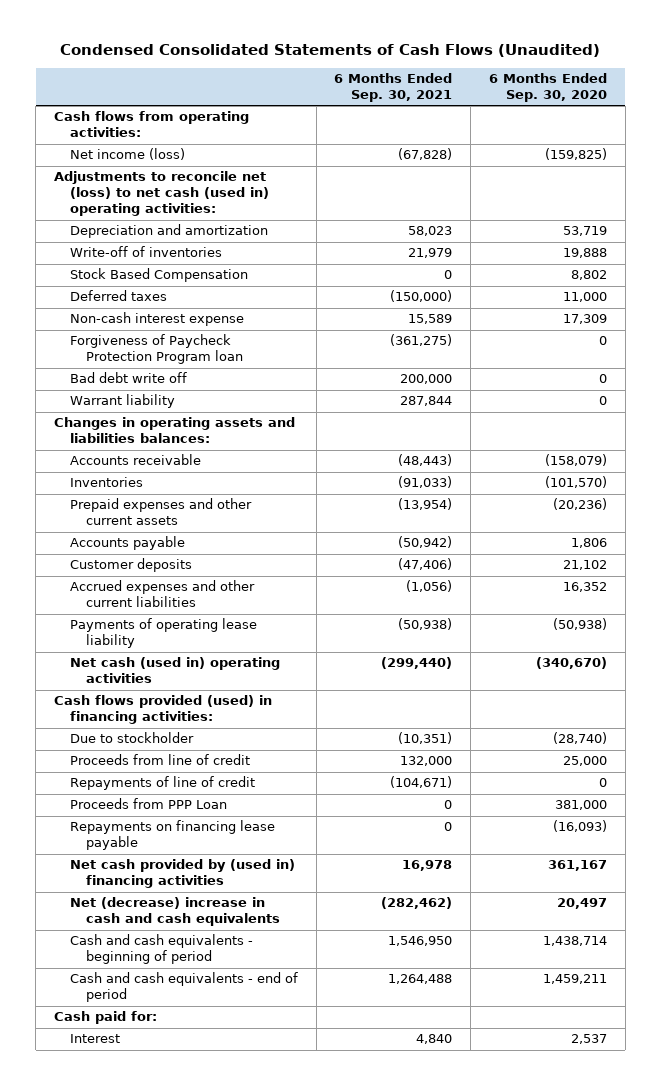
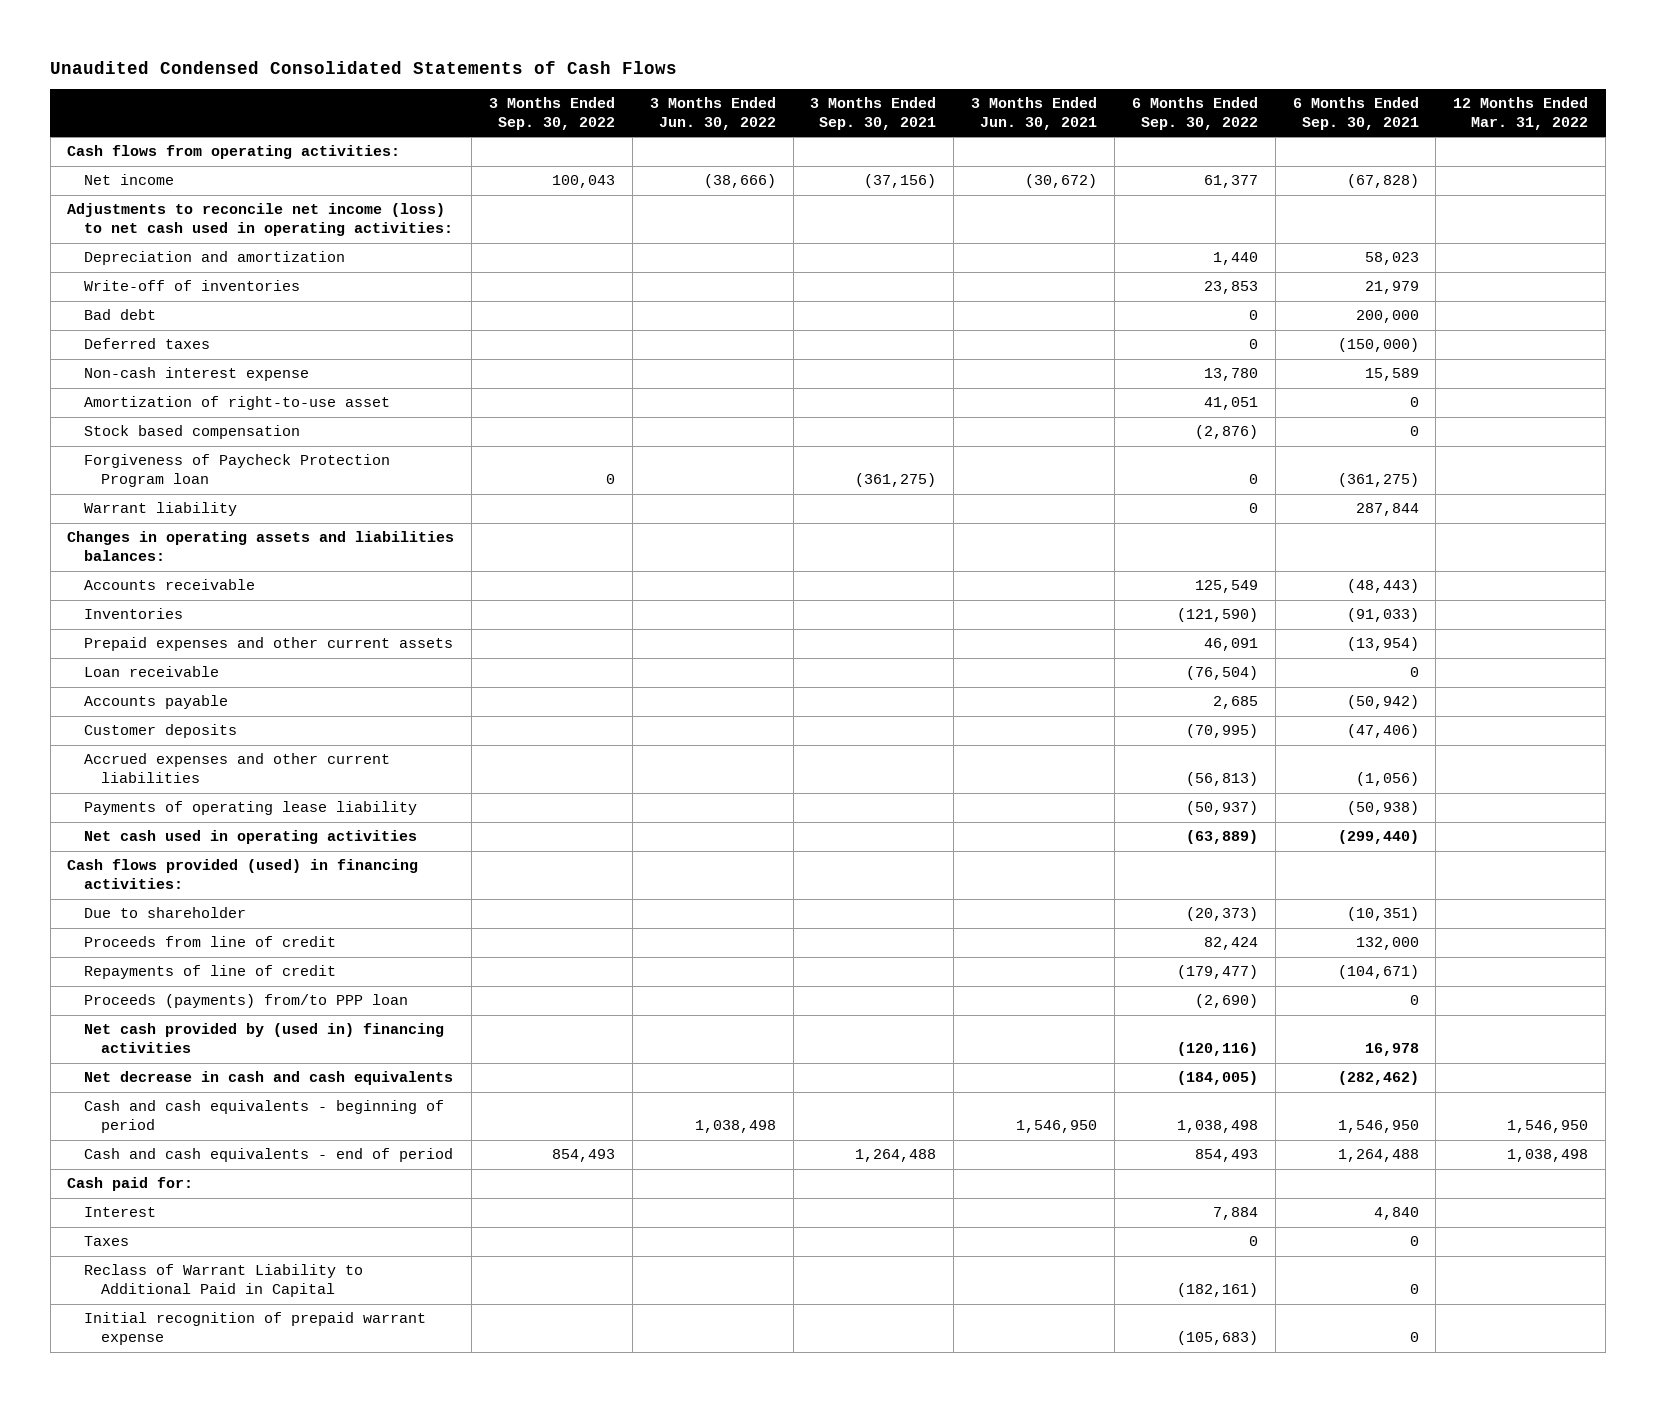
- Condensed Consolidated Statements of Cash Flows (Unaudited)
+ Unaudited Condensed Consolidated Statements of Cash Flows
- | 6 Months Ended Sep. 30, 2021 | 6 Months Ended Sep. 30, 2020
+ | 3 Months Ended Sep. 30, 2022 | 3 Months Ended Jun. 30, 2022 | 3 Months Ended Sep. 30, 2021 | 3 Months Ended Jun. 30, 2021 | 6 Months Ended Sep. 30, 2022 | 6 Months Ended Sep. 30, 2021 | 12 Months Ended Mar. 31, 2022
- Net income (loss) | (67,828) | (159,825)
- Adjustments to reconcile net (loss) to net cash (used in) operating activities:
+ Net income | 100,043 | (38,666) | (37,156) | (30,672) | 61,377 | (67,828) |
+ Adjustments to reconcile net income (loss) to net cash used in operating activities:
- Stock Based Compensation | 0 | 8,802
+ Bad debt | | | | | 0 | 200,000 |
+ Amortization of right-to-use asset | | | | | 41,051 | 0 |
+ Stock based compensation | | | | | (2,876) | 0 |
- Bad debt write off | 200,000 | 0
+ Loan receivable | | | | | (76,504) | 0 |
- Net cash (used in) operating activities | (299,440) | (340,670)
+ Net cash used in operating activities | | | | | (63,889) | (299,440) |
- Due to stockholder | (10,351) | (28,740)
+ Due to shareholder | | | | | (20,373) | (10,351) |
- Proceeds from PPP Loan | 0 | 381,000
- Repayments on financing lease payable | 0 | (16,093)
+ Proceeds (payments) from/to PPP loan | | | | | (2,690) | 0 |
- Net (decrease) increase in cash and cash equivalents | (282,462) | 20,497
+ Net decrease in cash and cash equivalents | | | | | (184,005) | (282,462) |
+ Taxes | | | | | 0 | 0 |
+ Reclass of Warrant Liability to Additional Paid in Capital | | | | | (182,161) | 0 |
+ Initial recognition of prepaid warrant expense | | | | | (105,683) | 0 |

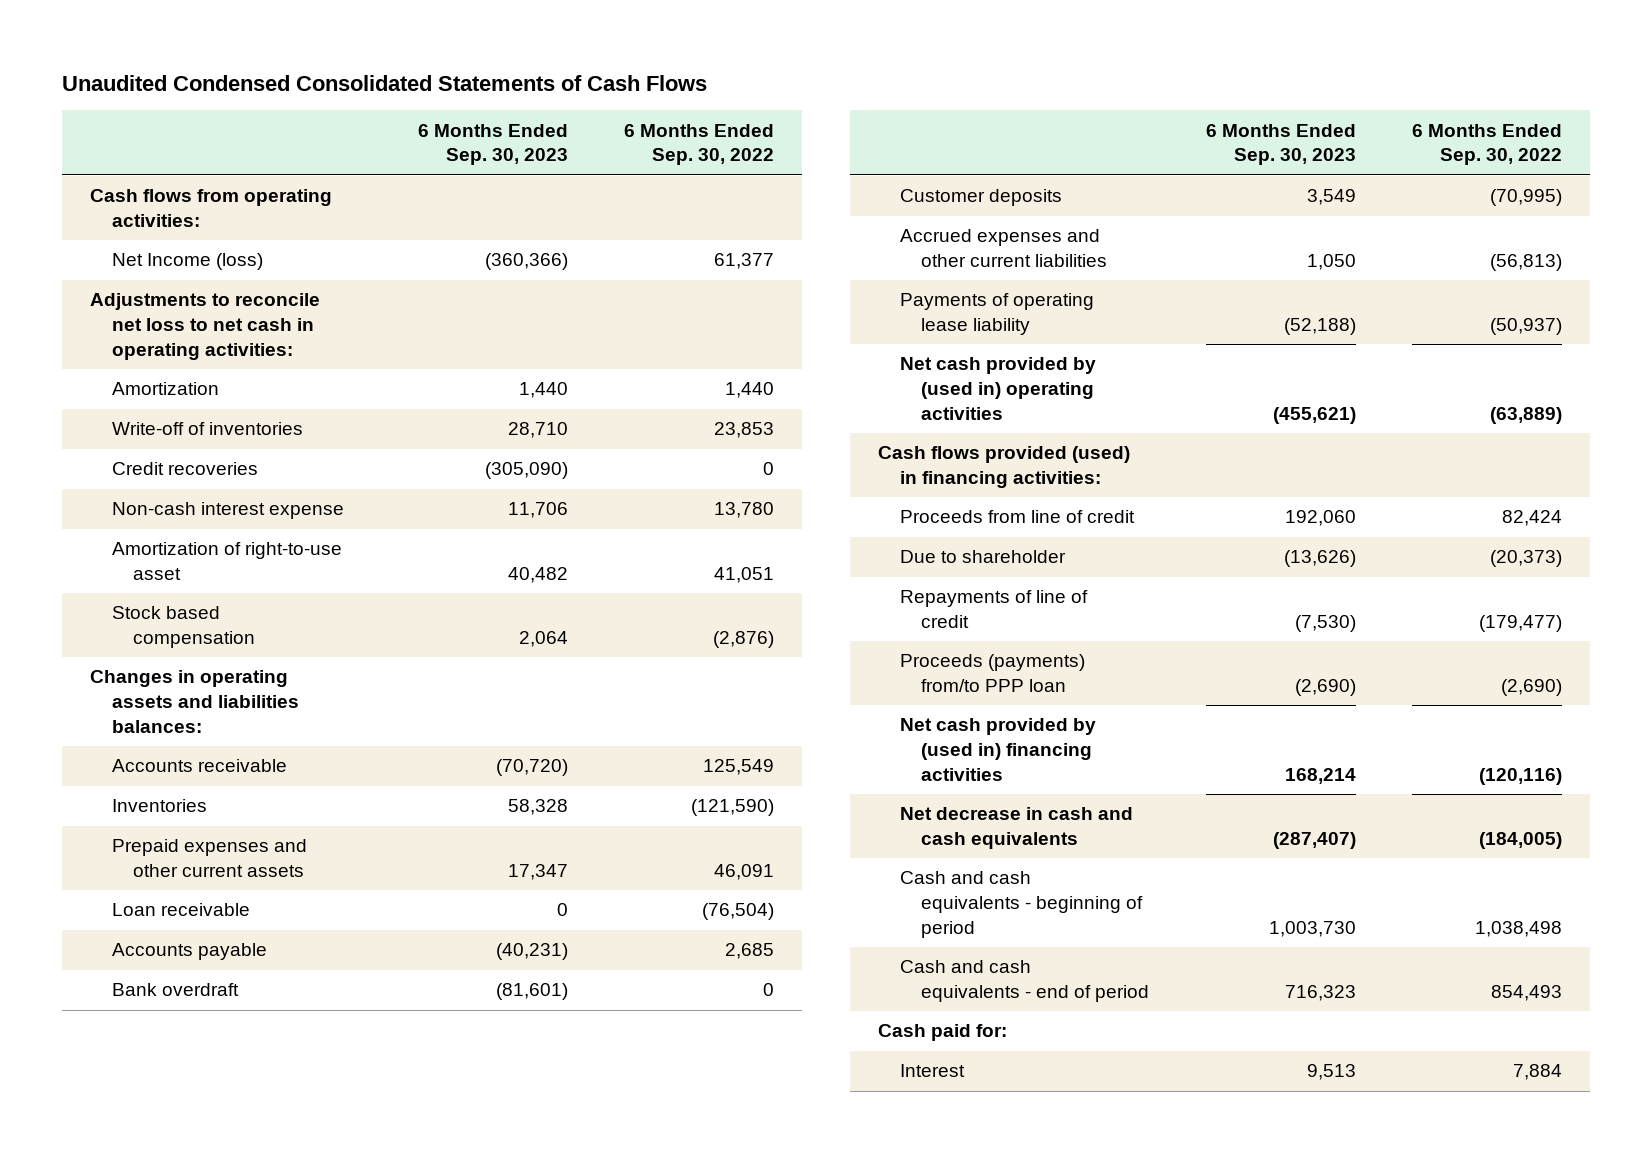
- | 3 Months Ended Sep. 30, 2022 | 3 Months Ended Jun. 30, 2022 | 3 Months Ended Sep. 30, 2021 | 3 Months Ended Jun. 30, 2021 | 6 Months Ended Sep. 30, 2022 | 6 Months Ended Sep. 30, 2021 | 12 Months Ended Mar. 31, 2022
+ | 6 Months Ended Sep. 30, 2023 | 6 Months Ended Sep. 30, 2022
- Net income | 100,043 | (38,666) | (37,156) | (30,672) | 61,377 | (67,828) |
- Adjustments to reconcile net income (loss) to net cash used in operating activities:
- Depreciation and amortization | | | | | 1,440 | 58,023 |
+ Net Income (loss) | (360,366) | 61,377
+ Adjustments to reconcile net loss to net cash in operating activities:
+ Amortization | 1,440 | 1,440
- Bad debt | | | | | 0 | 200,000 |
- Deferred taxes | | | | | 0 | (150,000) |
+ Credit recoveries | (305,090) | 0
- Forgiveness of Paycheck Protection Program loan | 0 | | (361,275) | | 0 | (361,275) |
- Warrant liability | | | | | 0 | 287,844 |
+ Bank overdraft | (81,601) | 0
- Net cash used in operating activities | | | | | (63,889) | (299,440) |
+ Net cash provided by (used in) operating activities | (455,621) | (63,889)
moved down: Due to shareholder | (13,626) | (20,373)
- Taxes | | | | | 0 | 0 |
- Reclass of Warrant Liability to Additional Paid in Capital | | | | | (182,161) | 0 |
- Initial recognition of prepaid warrant expense | | | | | (105,683) | 0 |

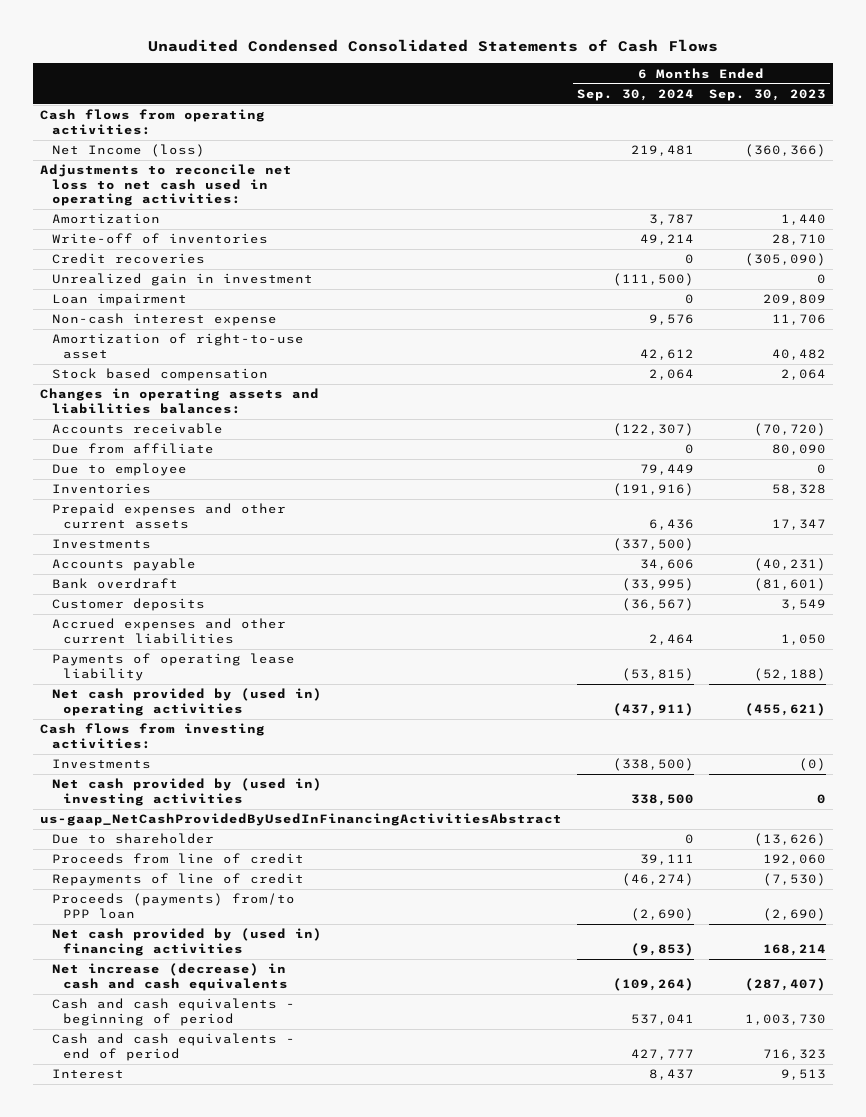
- | 6 Months Ended Sep. 30, 2023 | 6 Months Ended Sep. 30, 2022
+ | 6 Months Ended Sep. 30, 2024 | 6 Months Ended Sep. 30, 2023
- Adjustments to reconcile net loss to net cash in operating activities:
+ Adjustments to reconcile net loss to net cash used in operating activities:
+ Unrealized gain in investment | (111,500) | 0
+ Loan impairment | 0 | 209,809
+ Due from affiliate | 0 | 80,090
+ Due to employee | 79,449 | 0
- Loan receivable | 0 | (76,504)
+ Investments | (337,500) |
- Cash flows provided (used) in financing activities:
+ Cash flows from investing activities:
+ Investments | (338,500) | (0)
+ Net cash provided by (used in) investing activities | 338,500 | 0
+ us-gaap_NetCashProvidedByUsedInFinancingActivitiesAbstract
moved down: Proceeds from line of credit | 39,111 | 192,060
- Net decrease in cash and cash equivalents | (287,407) | (184,005)
+ Net increase (decrease) in cash and cash equivalents | (109,264) | (287,407)
- Cash paid for:

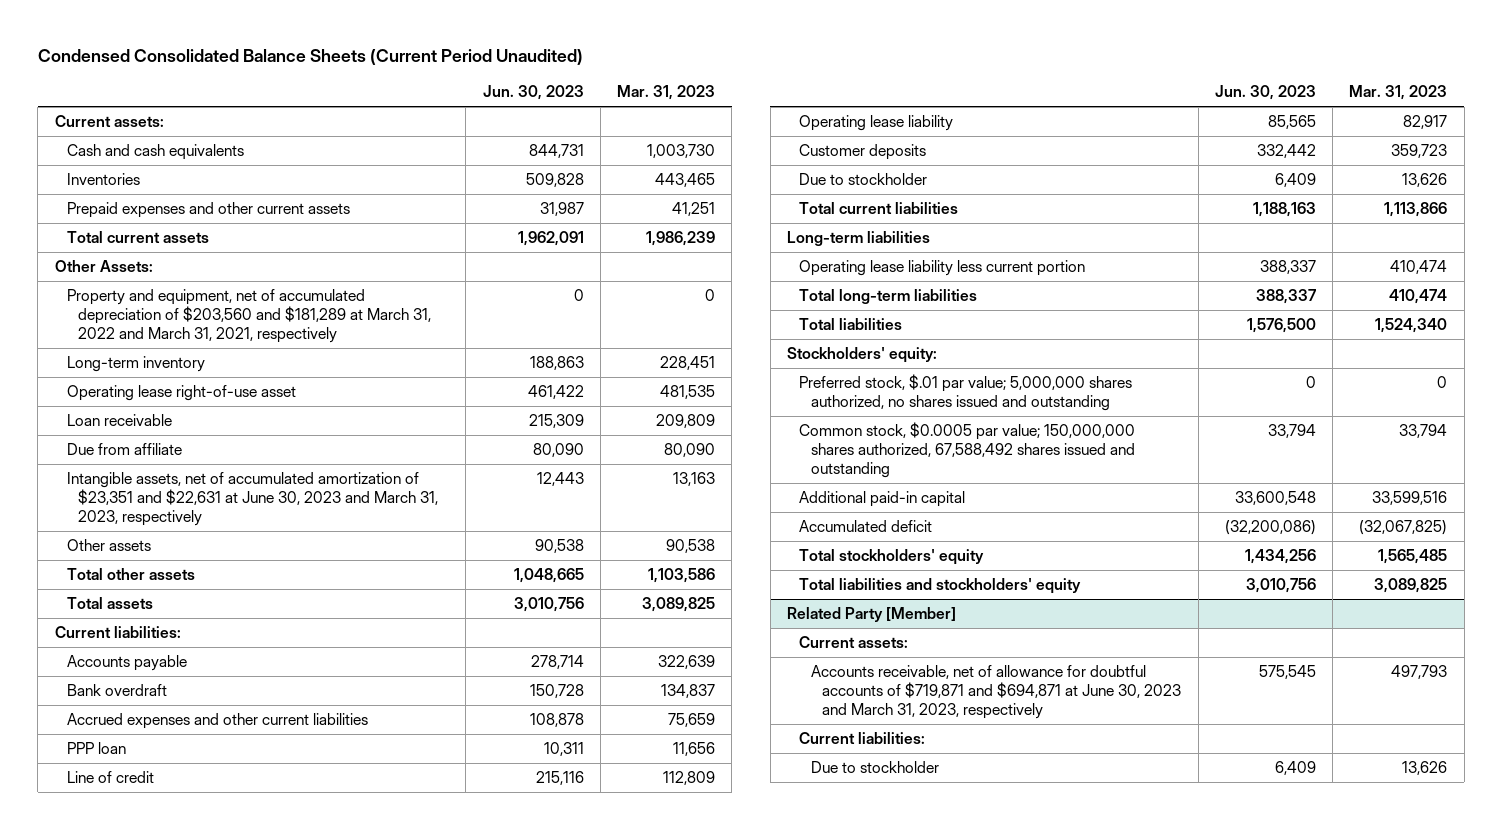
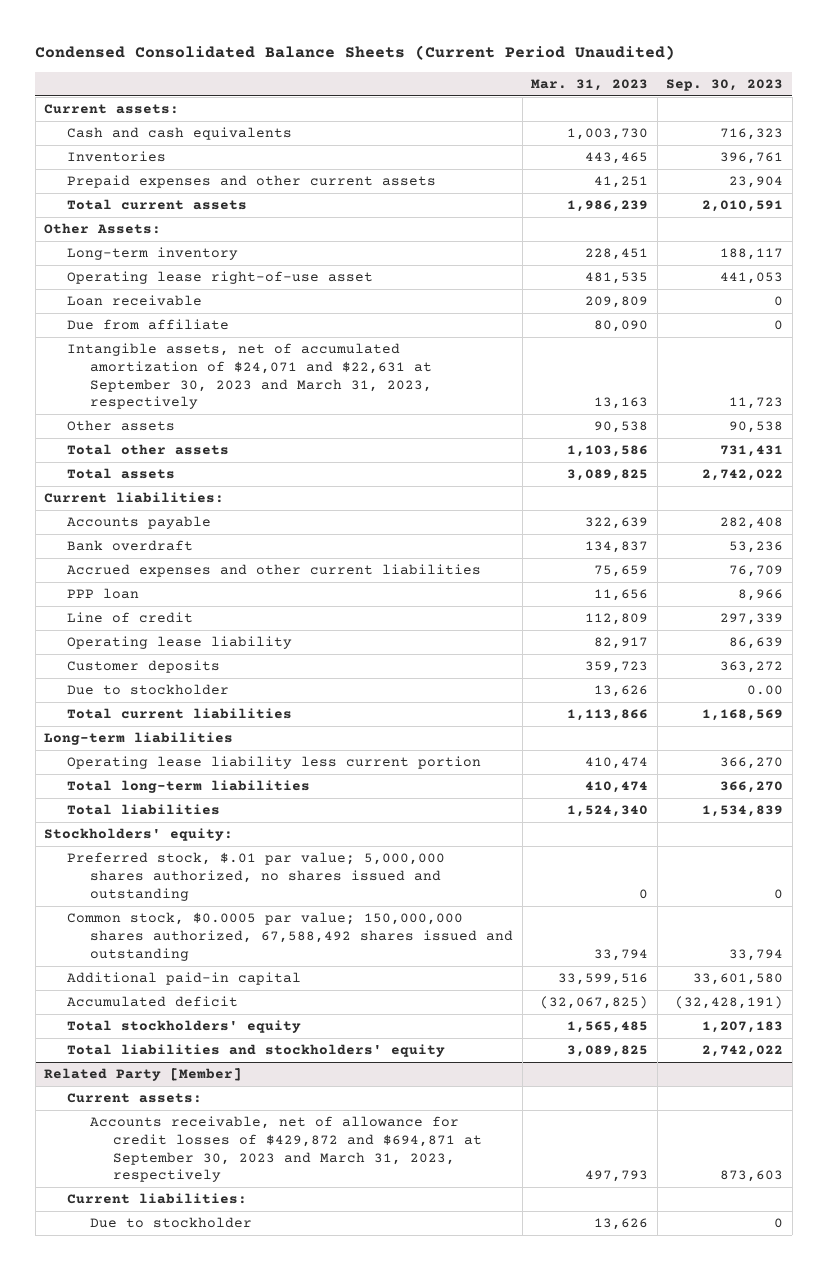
- | Jun. 30, 2023 | Mar. 31, 2023
+ | Mar. 31, 2023 | Sep. 30, 2023
- Property and equipment, net of accumulated depreciation of $203,560 and $181,289 at March 31, 2022 and March 31, 2021, respectively | 0 | 0
- Intangible assets, net of accumulated amortization of $23,351 and $22,631 at June 30, 2023 and March 31, 2023, respectively | 12,443 | 13,163
+ Intangible assets, net of accumulated amortization of $24,071 and $22,631 at September 30, 2023 and March 31, 2023, respectively | 13,163 | 11,723
@ Related Party [Member]
- Accounts receivable, net of allowance for doubtful accounts of $719,871 and $694,871 at June 30, 2023 and March 31, 2023, respectively | 575,545 | 497,793
+ Accounts receivable, net of allowance for credit losses of $429,872 and $694,871 at September 30, 2023 and March 31, 2023, respectively | 497,793 | 873,603

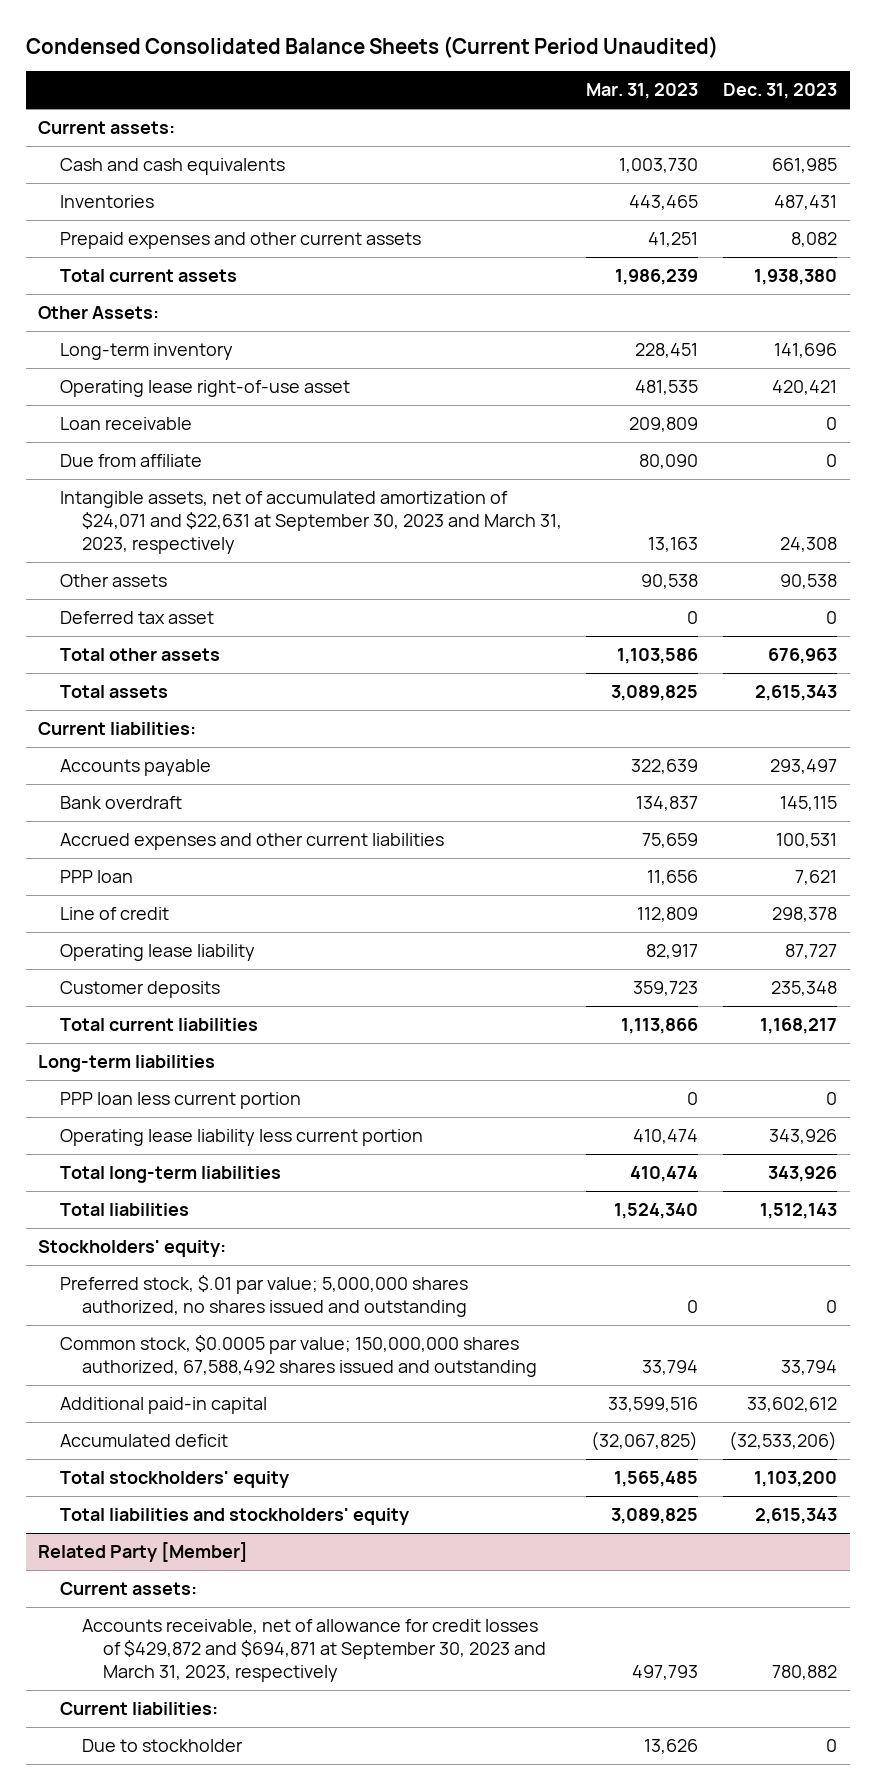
- | Mar. 31, 2023 | Sep. 30, 2023
+ | Mar. 31, 2023 | Dec. 31, 2023
+ Deferred tax asset | 0 | 0
- Due to stockholder | 13,626 | 0.00
+ PPP loan less current portion | 0 | 0

